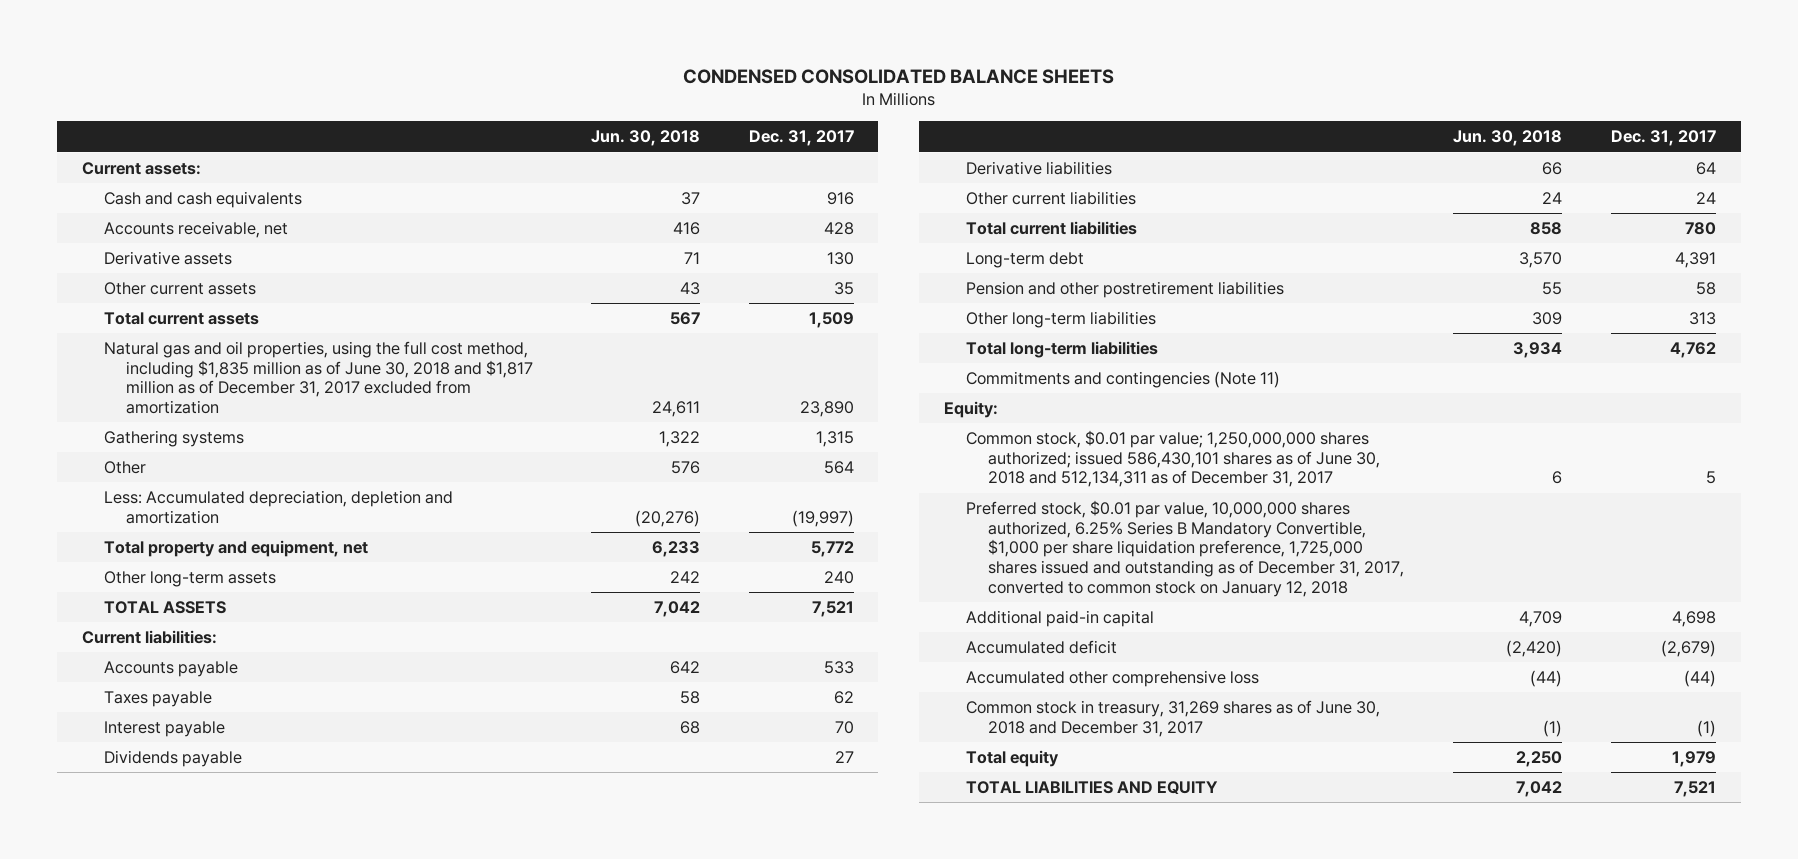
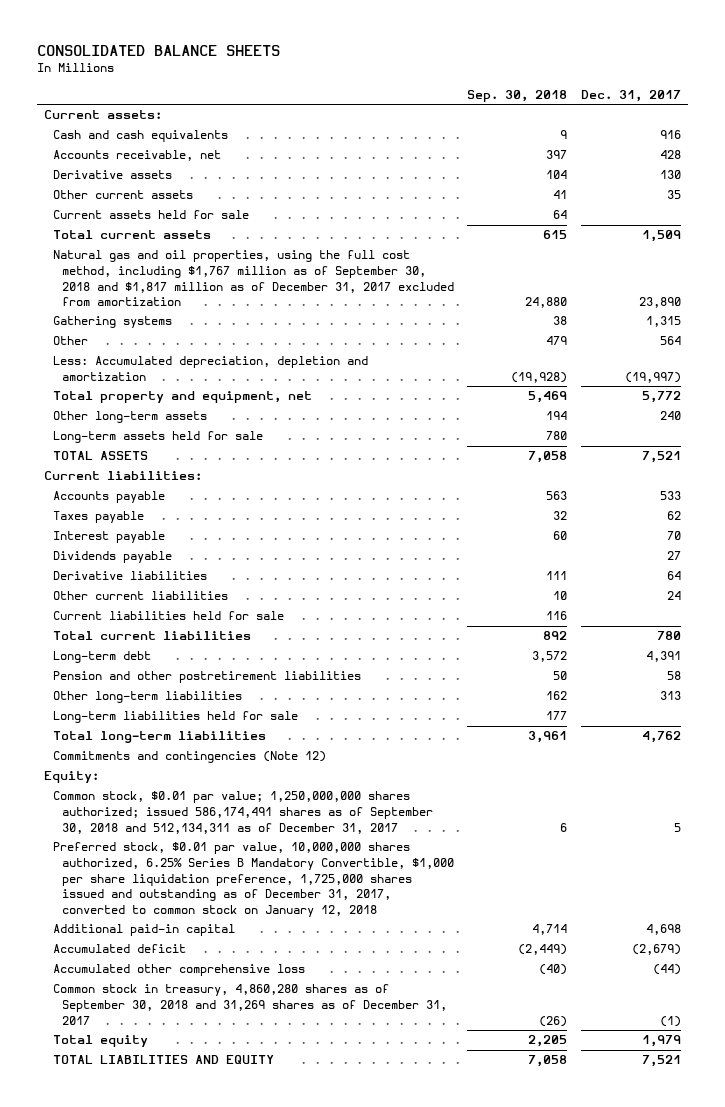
- CONDENSED CONSOLIDATED BALANCE SHEETS
+ CONSOLIDATED BALANCE SHEETS
- | Jun. 30, 2018 | Dec. 31, 2017
+ | Sep. 30, 2018 | Dec. 31, 2017
+ Current assets held for sale | 64 |
- Natural gas and oil properties, using the full cost method, including $1,835 million as of June 30, 2018 and $1,817 million as of December 31, 2017 excluded from amortization | 24,611 | 23,890
+ Natural gas and oil properties, using the full cost method, including $1,767 million as of September 30, 2018 and $1,817 million as of December 31, 2017 excluded from amortization | 24,880 | 23,890
+ Long-term assets held for sale | 780 |
+ Current liabilities held for sale | 116 |
+ Long-term liabilities held for sale | 177 |
- Commitments and contingencies (Note 11)
+ Commitments and contingencies (Note 12)
- Common stock, $0.01 par value; 1,250,000,000 shares authorized; issued 586,430,101 shares as of June 30, 2018 and 512,134,311 as of December 31, 2017 | 6 | 5
+ Common stock, $0.01 par value; 1,250,000,000 shares authorized; issued 586,174,491 shares as of September 30, 2018 and 512,134,311 as of December 31, 2017 | 6 | 5
- Common stock in treasury, 31,269 shares as of June 30, 2018 and December 31, 2017 | (1) | (1)
+ Common stock in treasury, 4,860,280 shares as of September 30, 2018 and 31,269 shares as of December 31, 2017 | (26) | (1)

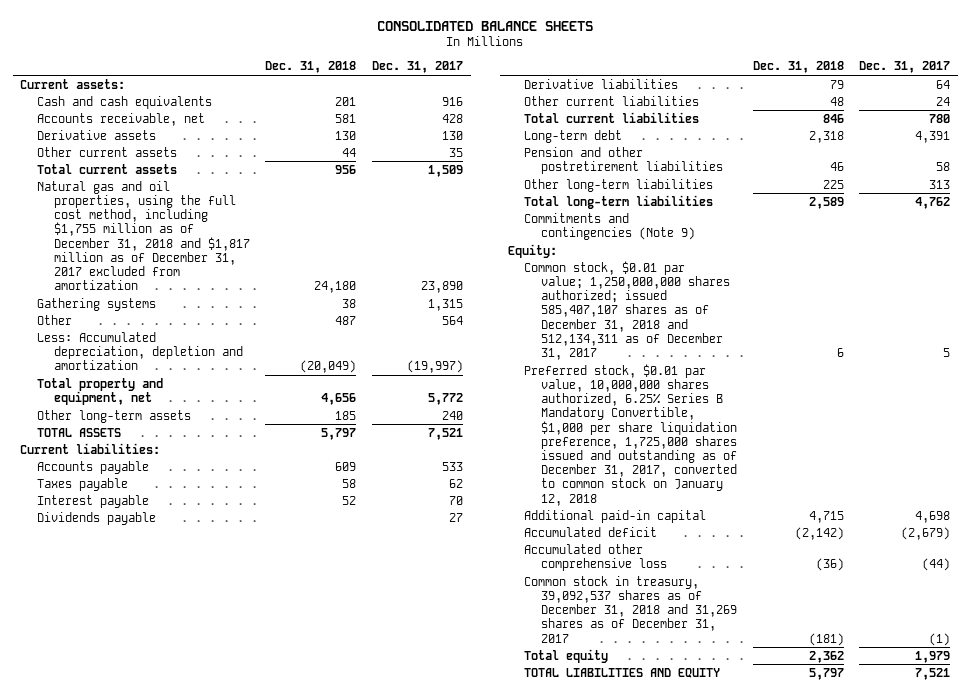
- | Sep. 30, 2018 | Dec. 31, 2017
+ | Dec. 31, 2018 | Dec. 31, 2017
- Current assets held for sale | 64 |
- Natural gas and oil properties, using the full cost method, including $1,767 million as of September 30, 2018 and $1,817 million as of December 31, 2017 excluded from amortization | 24,880 | 23,890
+ Natural gas and oil properties, using the full cost method, including $1,755 million as of December 31, 2018 and $1,817 million as of December 31, 2017 excluded from amortization | 24,180 | 23,890
- Long-term assets held for sale | 780 |
- Current liabilities held for sale | 116 |
- Long-term liabilities held for sale | 177 |
- Commitments and contingencies (Note 12)
+ Commitments and contingencies (Note 9)
- Common stock, $0.01 par value; 1,250,000,000 shares authorized; issued 586,174,491 shares as of September 30, 2018 and 512,134,311 as of December 31, 2017 | 6 | 5
+ Common stock, $0.01 par value; 1,250,000,000 shares authorized; issued 585,407,107 shares as of December 31, 2018 and 512,134,311 as of December 31, 2017 | 6 | 5
- Common stock in treasury, 4,860,280 shares as of September 30, 2018 and 31,269 shares as of December 31, 2017 | (26) | (1)
+ Common stock in treasury, 39,092,537 shares as of December 31, 2018 and 31,269 shares as of December 31, 2017 | (181) | (1)

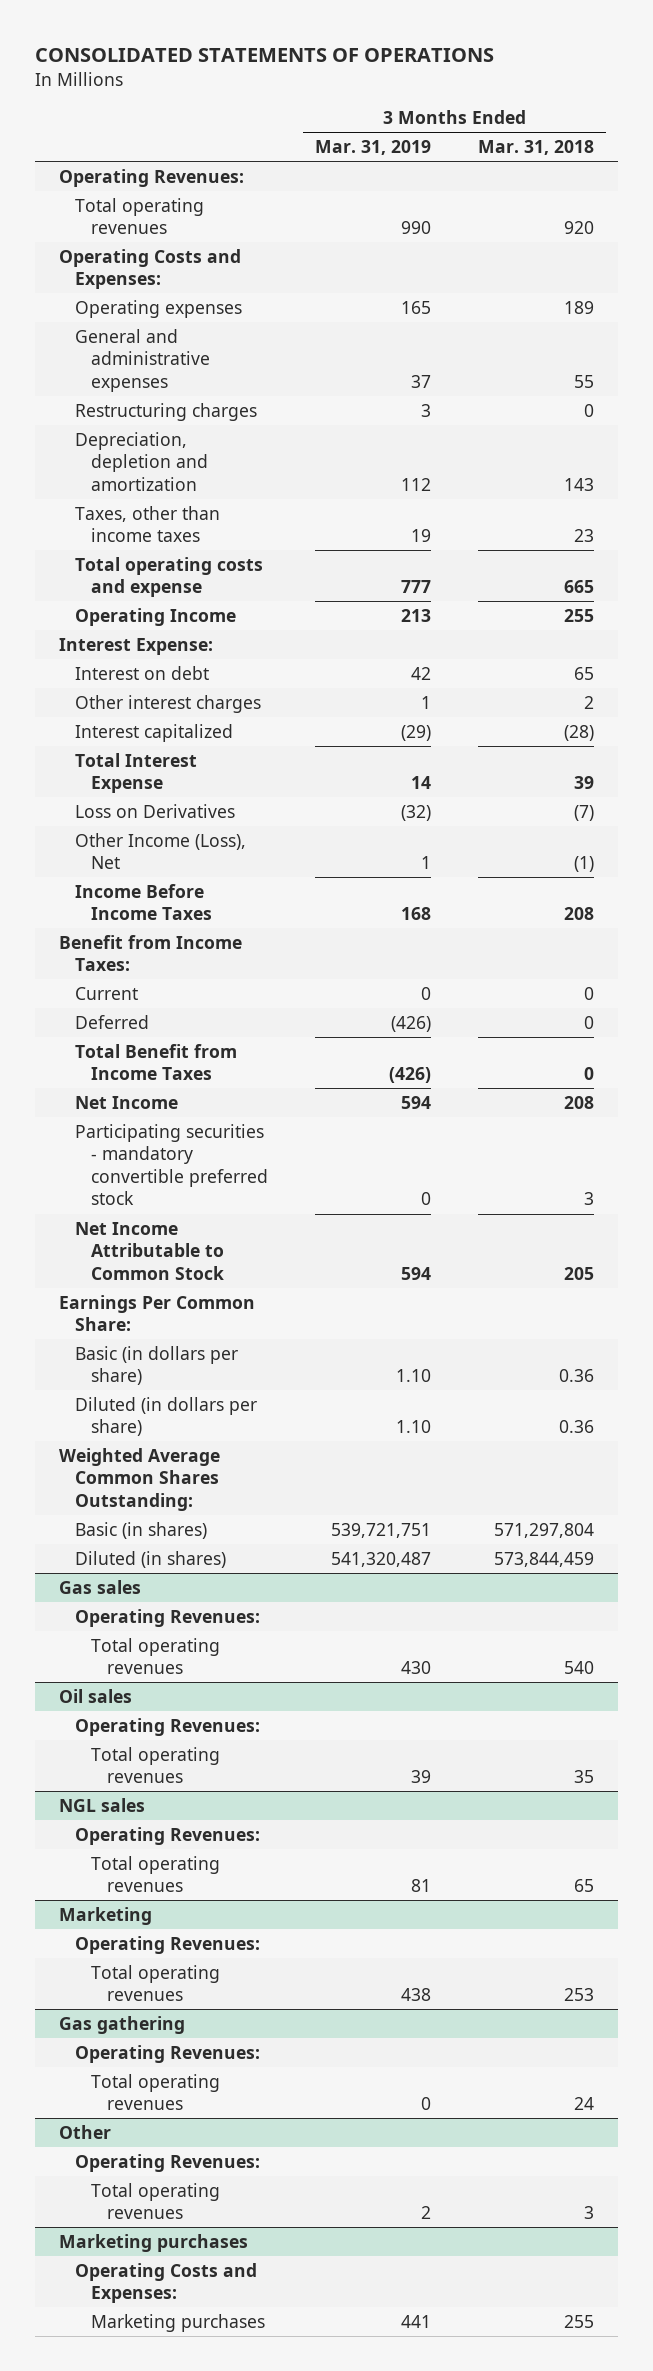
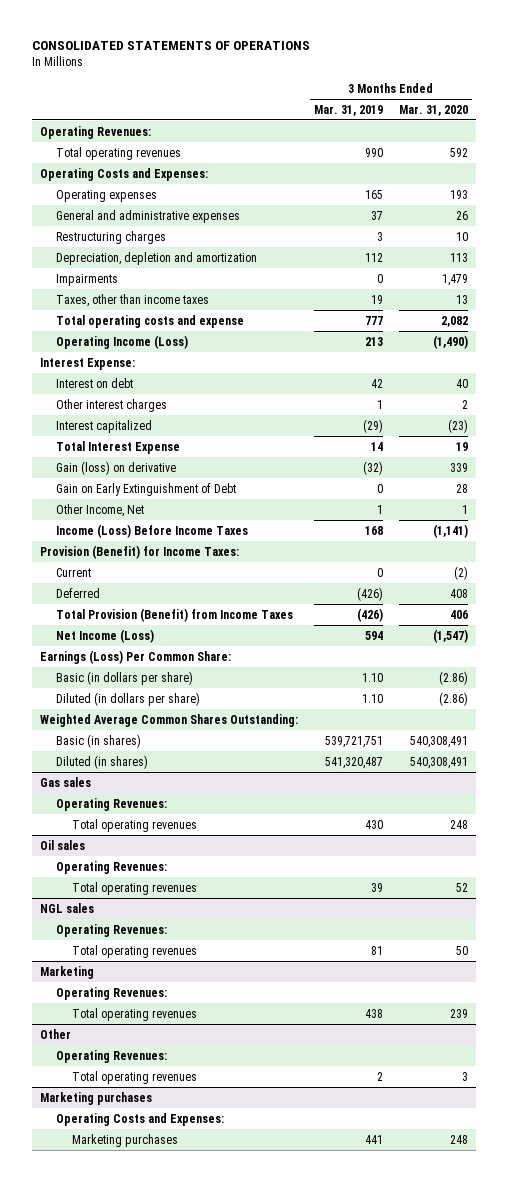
- | 3 Months Ended Mar. 31, 2019 | 3 Months Ended Mar. 31, 2018
+ | 3 Months Ended Mar. 31, 2019 | 3 Months Ended Mar. 31, 2020
+ Impairments | 0 | 1,479
- Operating Income | 213 | 255
+ Operating Income (Loss) | 213 | (1,490)
- Loss on Derivatives | (32) | (7)
- Other Income (Loss), Net | 1 | (1)
- Income Before Income Taxes | 168 | 208
- Benefit from Income Taxes:
+ Gain (loss) on derivative | (32) | 339
+ Gain on Early Extinguishment of Debt | 0 | 28
+ Other Income, Net | 1 | 1
+ Income (Loss) Before Income Taxes | 168 | (1,141)
+ Provision (Benefit) for Income Taxes:
- Total Benefit from Income Taxes | (426) | 0
- Net Income | 594 | 208
- Participating securities - mandatory convertible preferred stock | 0 | 3
- Net Income Attributable to Common Stock | 594 | 205
- Earnings Per Common Share:
+ Total Provision (Benefit) from Income Taxes | (426) | 406
+ Net Income (Loss) | 594 | (1,547)
+ Earnings (Loss) Per Common Share:
- Gas gathering
- Operating Revenues:
- Total operating revenues | 0 | 24

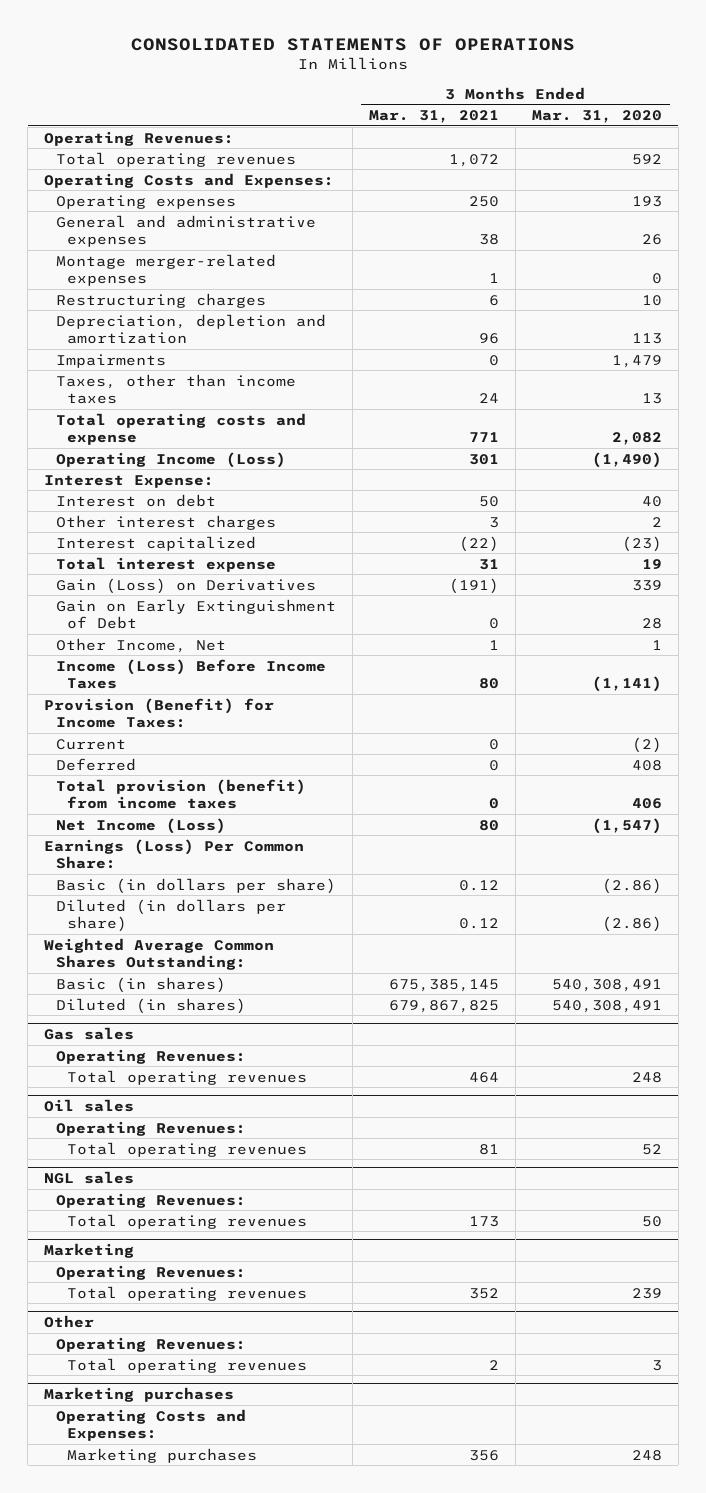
- | 3 Months Ended Mar. 31, 2019 | 3 Months Ended Mar. 31, 2020
+ | 3 Months Ended Mar. 31, 2021 | 3 Months Ended Mar. 31, 2020
+ Montage merger-related expenses | 1 | 0
- Total Interest Expense | 14 | 19
- Gain (loss) on derivative | (32) | 339
+ Total interest expense | 31 | 19
+ Gain (Loss) on Derivatives | (191) | 339
- Total Provision (Benefit) from Income Taxes | (426) | 406
+ Total provision (benefit) from income taxes | 0 | 406

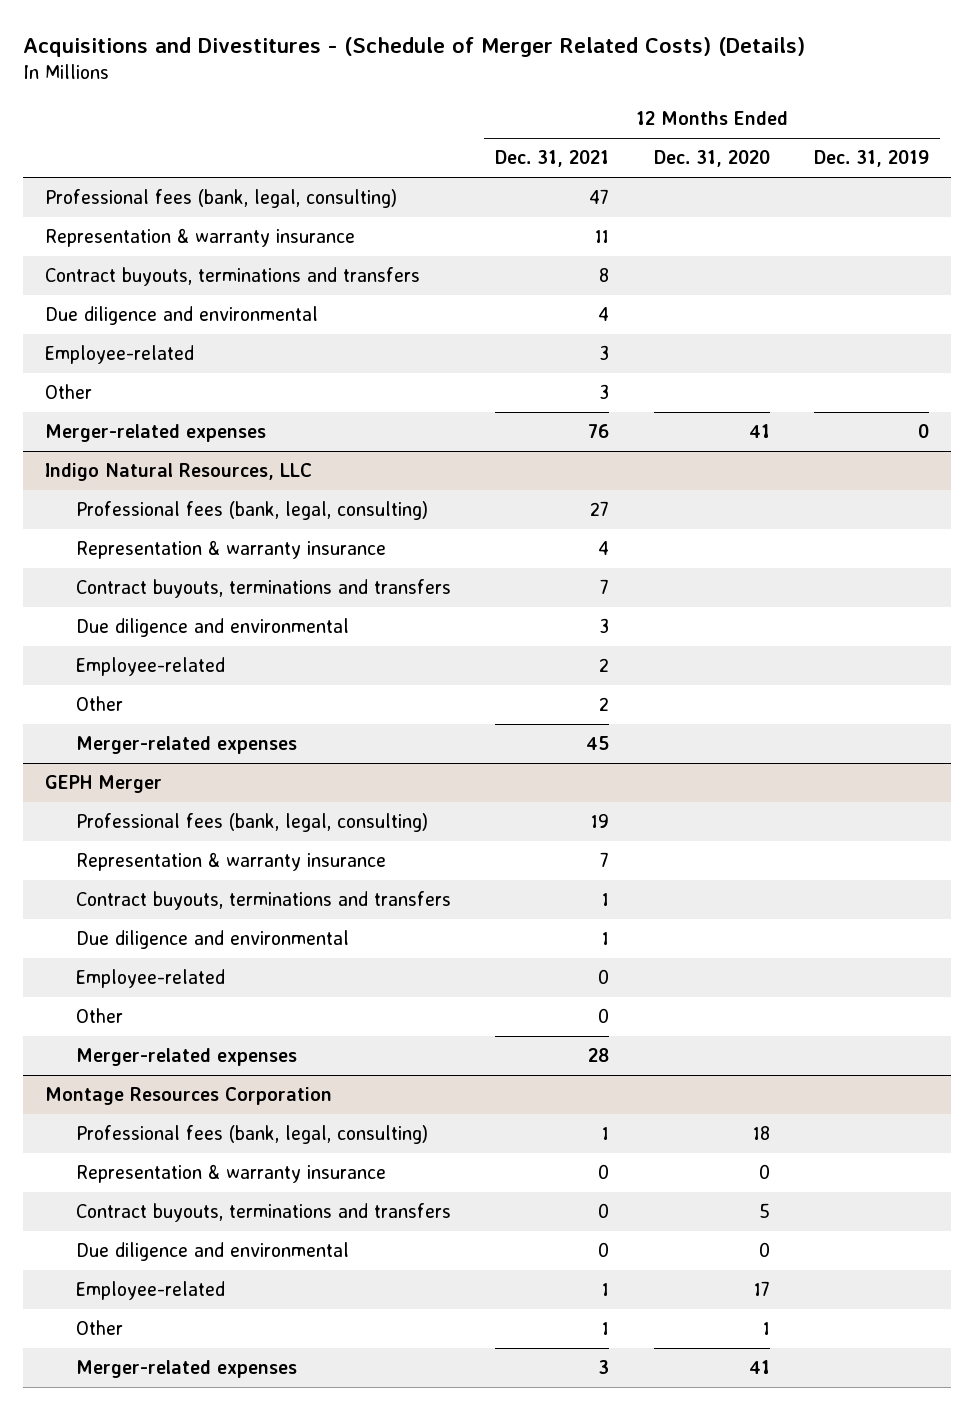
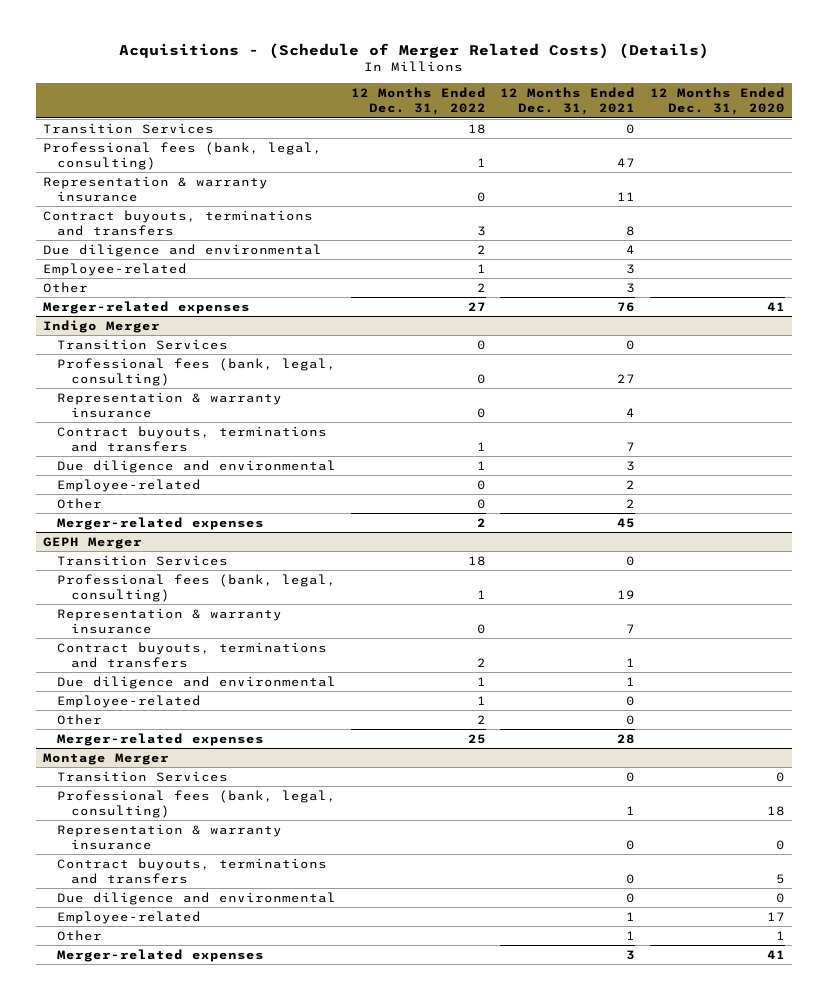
- Acquisitions and Divestitures - (Schedule of Merger Related Costs) (Details)
+ Acquisitions - (Schedule of Merger Related Costs) (Details)
- | 12 Months Ended Dec. 31, 2021 | 12 Months Ended Dec. 31, 2020 | 12 Months Ended Dec. 31, 2019
+ | 12 Months Ended Dec. 31, 2022 | 12 Months Ended Dec. 31, 2021 | 12 Months Ended Dec. 31, 2020
+ Transition Services | 18 | 0 |
- Indigo Natural Resources, LLC
+ Indigo Merger
+ Transition Services | 0 | 0 |
@ GEPH Merger
+ Transition Services | 18 | 0 |
- Montage Resources Corporation
+ Montage Merger
+ Transition Services | | 0 | 0

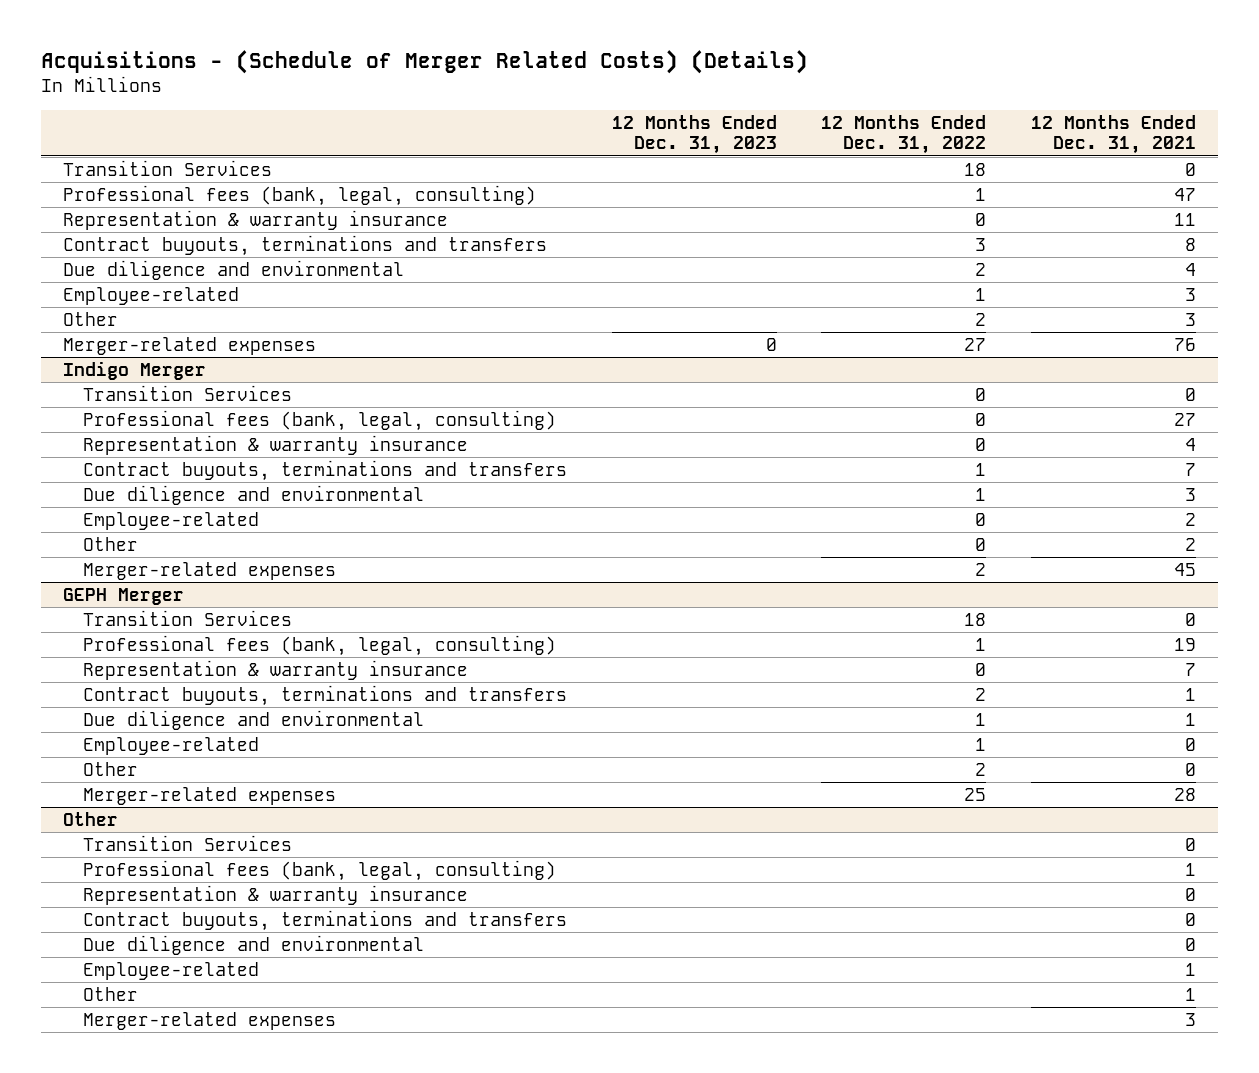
- | 12 Months Ended Dec. 31, 2022 | 12 Months Ended Dec. 31, 2021 | 12 Months Ended Dec. 31, 2020
+ | 12 Months Ended Dec. 31, 2023 | 12 Months Ended Dec. 31, 2022 | 12 Months Ended Dec. 31, 2021
- Montage Merger
+ Other

